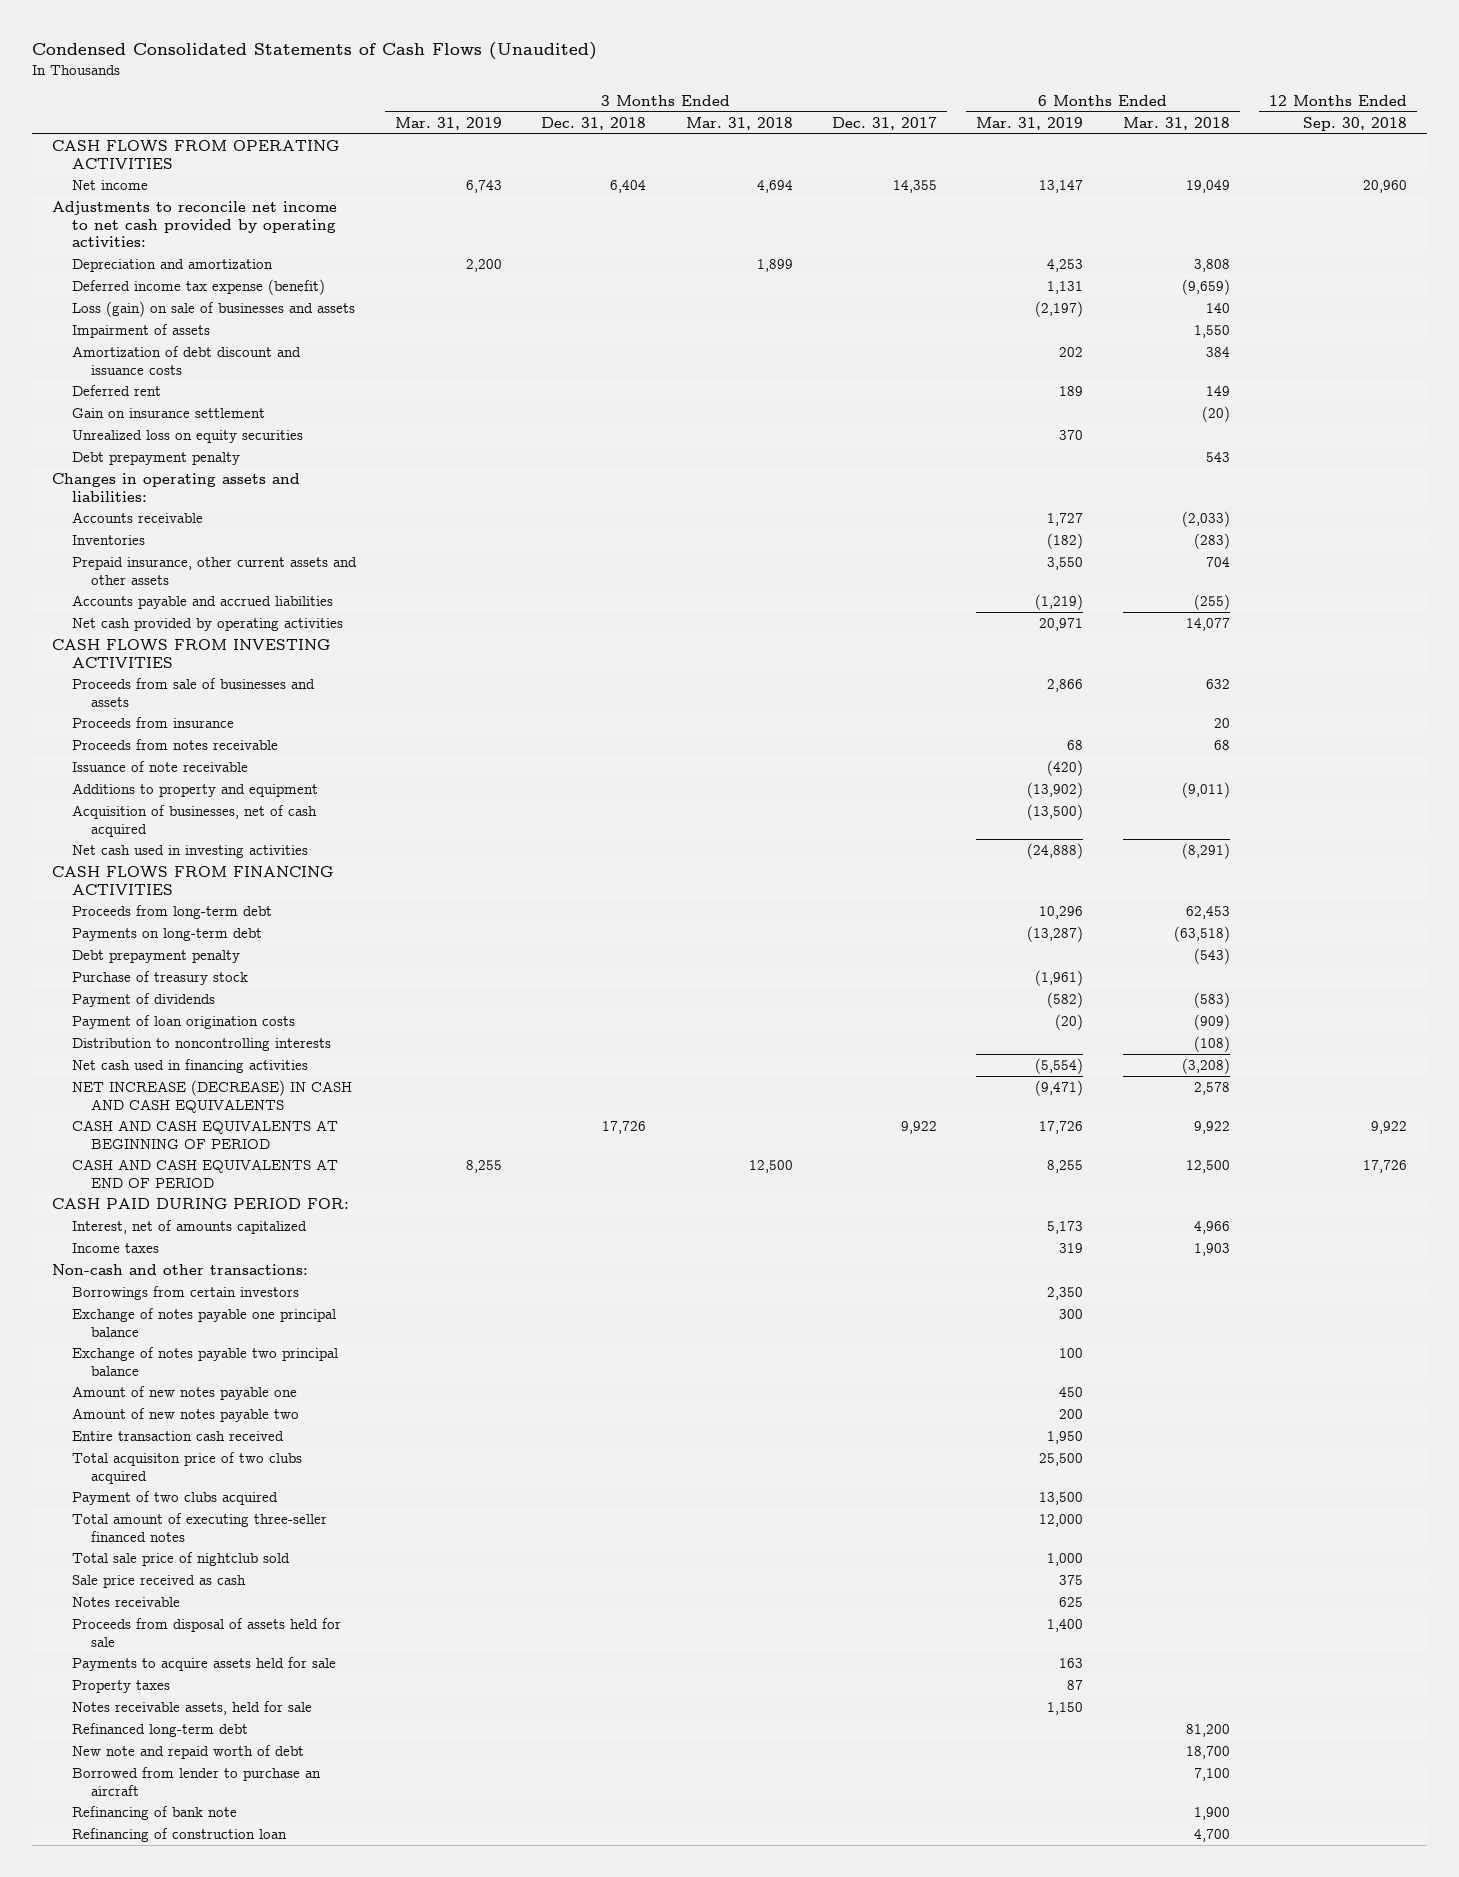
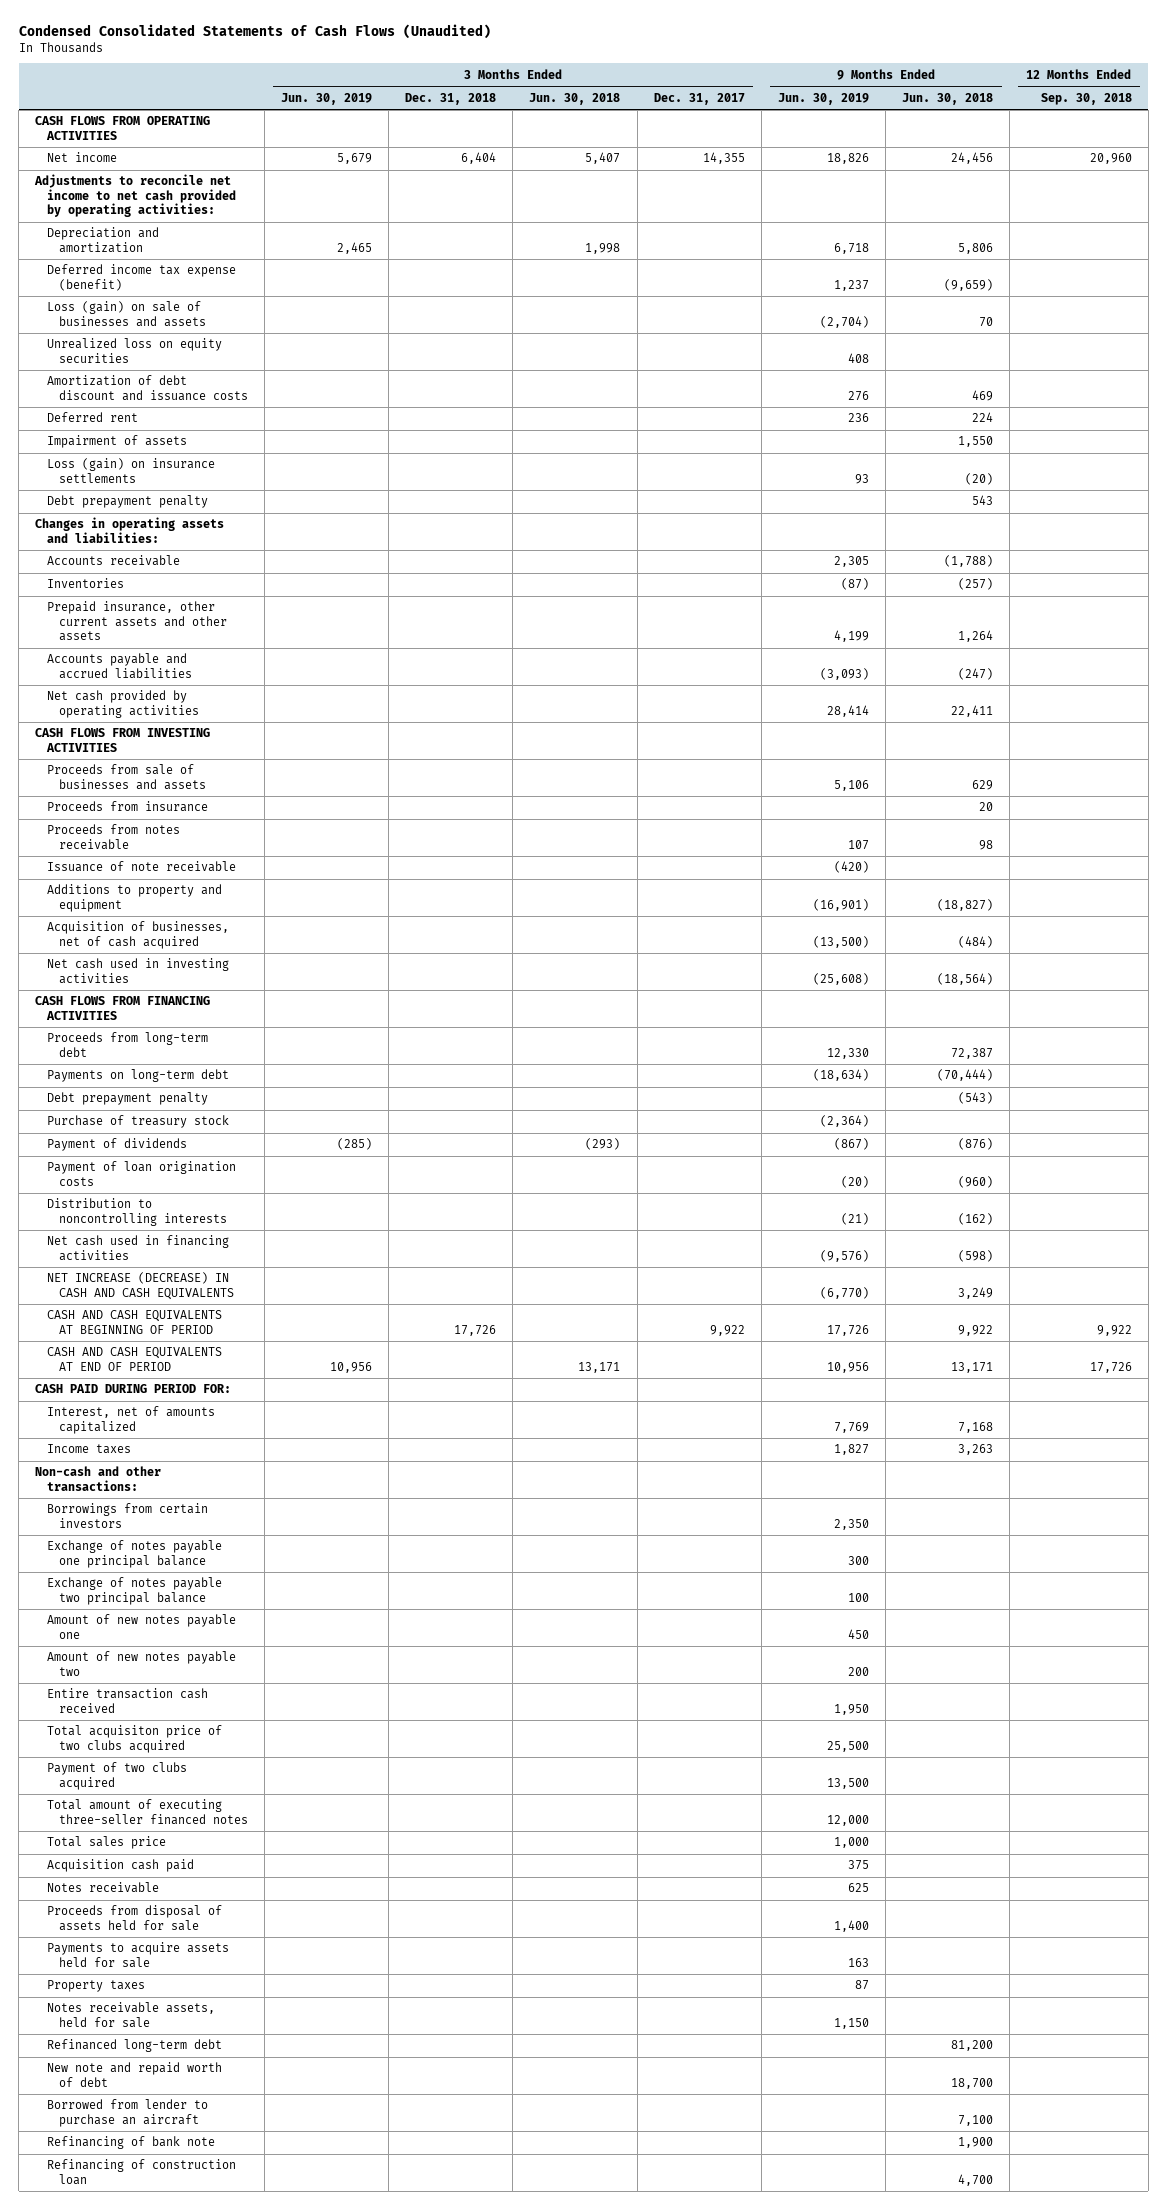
- | 3 Months Ended Mar. 31, 2019 | 3 Months Ended Dec. 31, 2018 | 3 Months Ended Mar. 31, 2018 | 3 Months Ended Dec. 31, 2017 | 6 Months Ended Mar. 31, 2019 | 6 Months Ended Mar. 31, 2018 | 12 Months Ended Sep. 30, 2018
+ | 3 Months Ended Jun. 30, 2019 | 3 Months Ended Dec. 31, 2018 | 3 Months Ended Jun. 30, 2018 | 3 Months Ended Dec. 31, 2017 | 9 Months Ended Jun. 30, 2019 | 9 Months Ended Jun. 30, 2018 | 12 Months Ended Sep. 30, 2018
moved up: Unrealized loss on equity securities | | | | | 408 | |
- Gain on insurance settlement | | | | | | (20) |
moved down: Impairment of assets | | | | | | 1,550 |
+ Loss (gain) on insurance settlements | | | | | 93 | (20) |
- Total sale price of nightclub sold | | | | | 1,000 | |
- Sale price received as cash | | | | | 375 | |
+ Total sales price | | | | | 1,000 | |
+ Acquisition cash paid | | | | | 375 | |

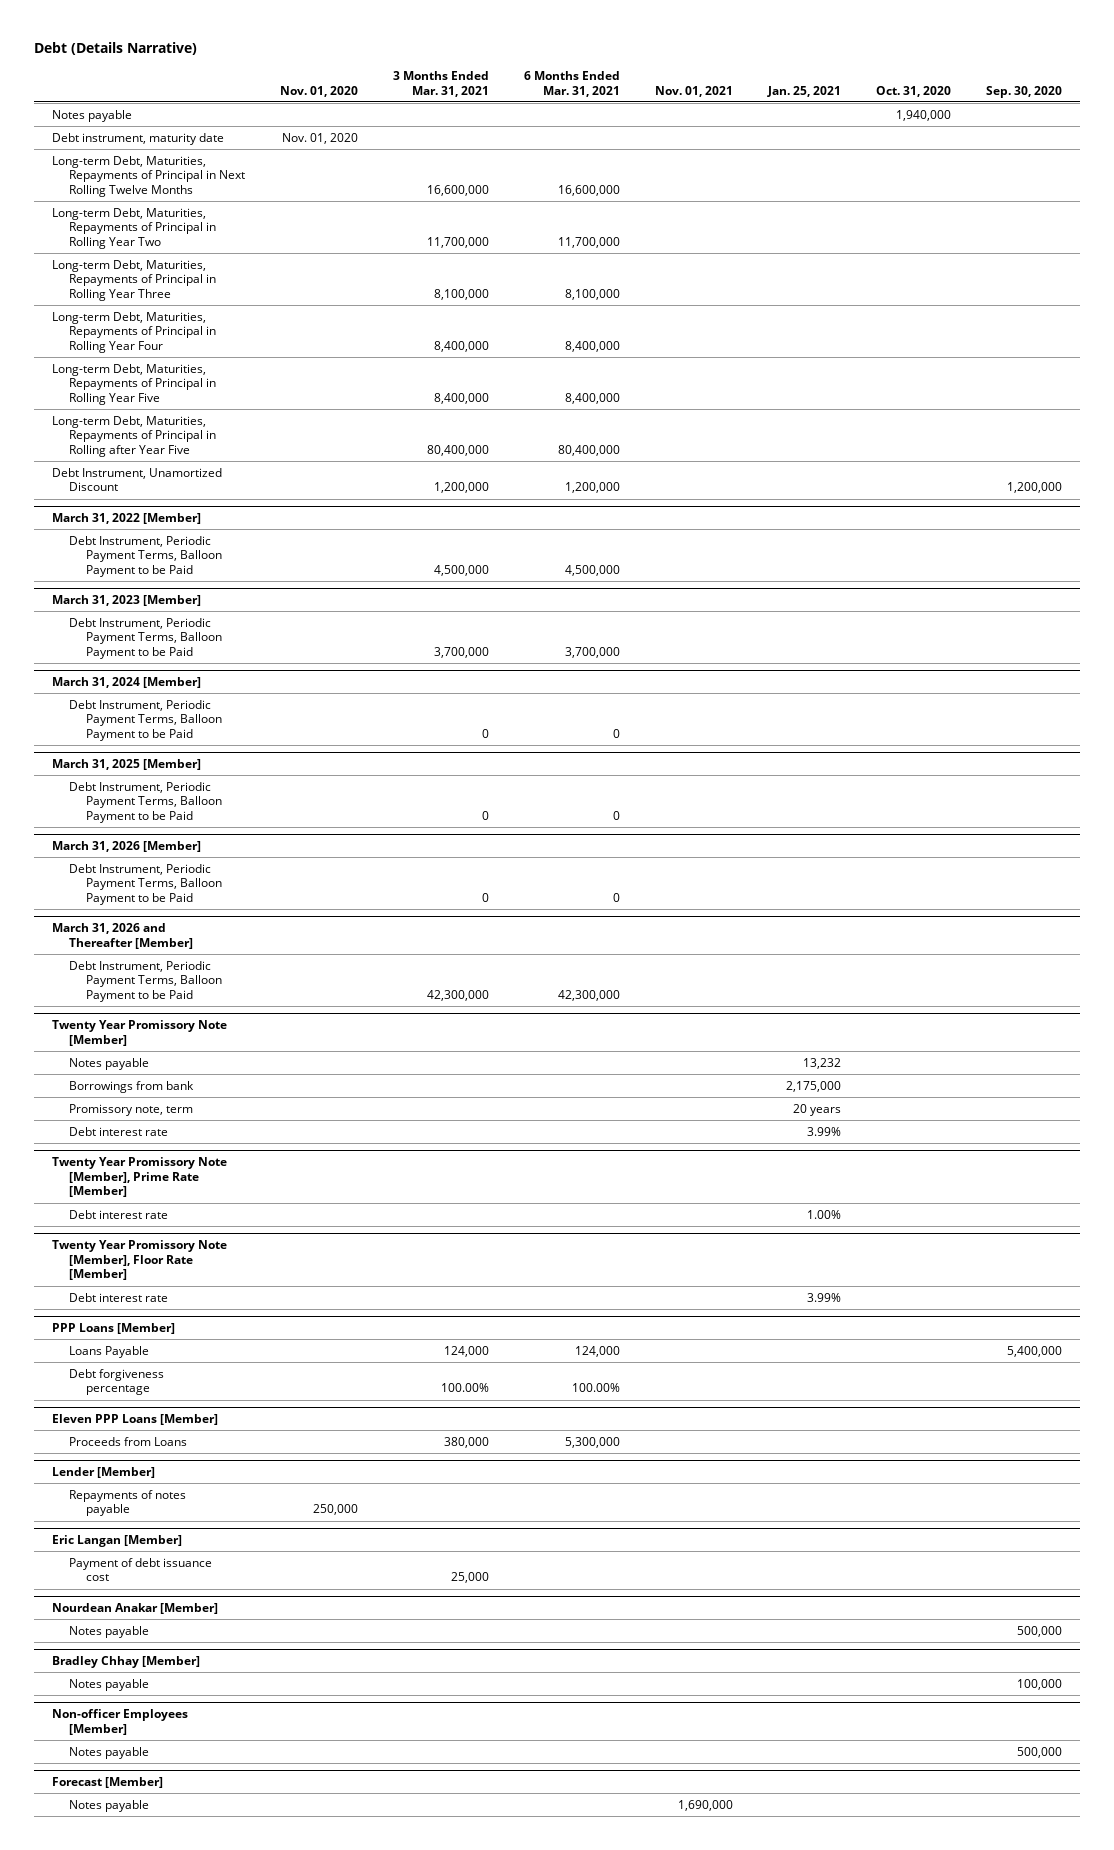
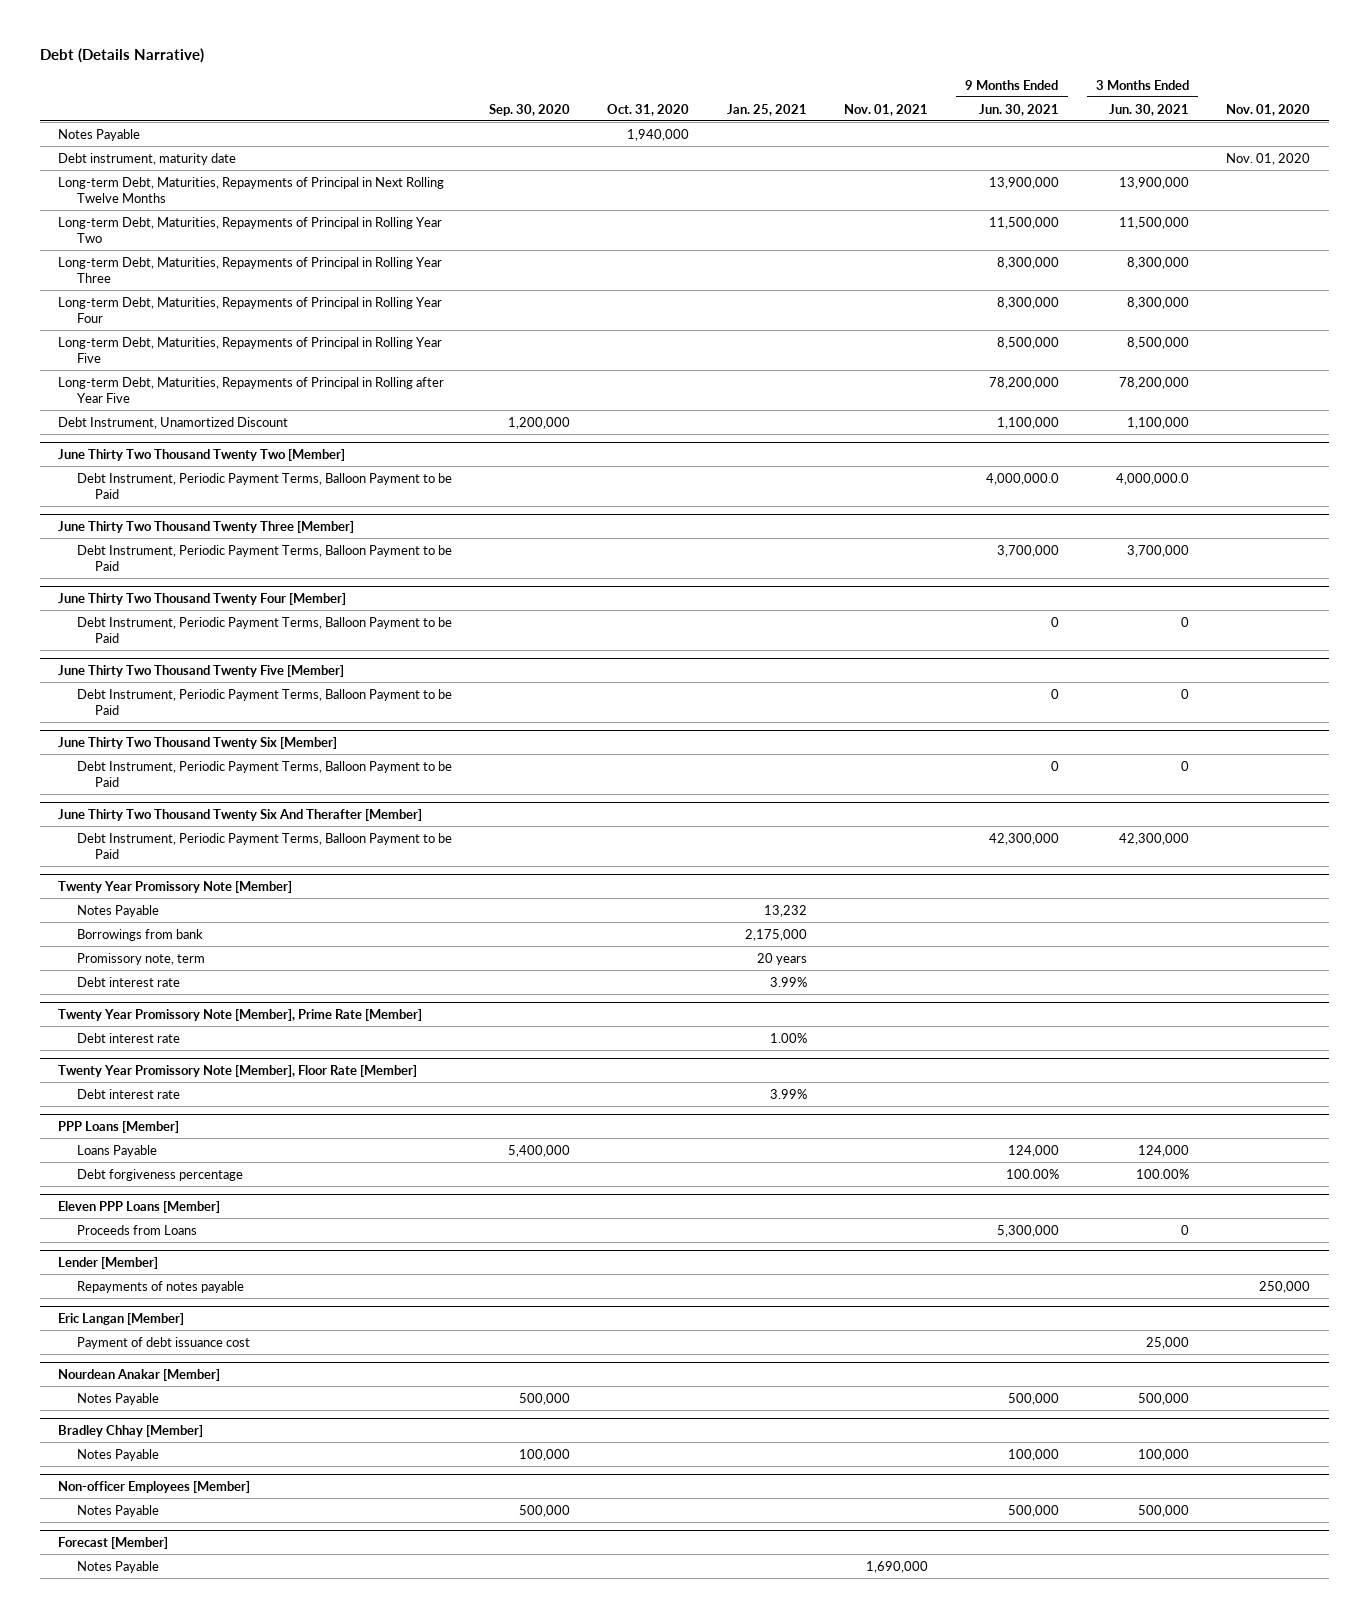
- | Nov. 01, 2020 | 3 Months Ended Mar. 31, 2021 | 6 Months Ended Mar. 31, 2021 | Nov. 01, 2021 | Jan. 25, 2021 | Oct. 31, 2020 | Sep. 30, 2020
+ | Sep. 30, 2020 | Oct. 31, 2020 | Jan. 25, 2021 | Nov. 01, 2021 | 9 Months Ended Jun. 30, 2021 | 3 Months Ended Jun. 30, 2021 | Nov. 01, 2020
- Notes payable | | | | | | 1,940,000 |
+ Notes Payable | | 1,940,000 | | | | |
- March 31, 2022 [Member]
- Debt Instrument, Periodic Payment Terms, Balloon Payment to be Paid | | 4,500,000 | 4,500,000 | | | |
- March 31, 2023 [Member]
- Debt Instrument, Periodic Payment Terms, Balloon Payment to be Paid | | 3,700,000 | 3,700,000 | | | |
- March 31, 2024 [Member]
- Debt Instrument, Periodic Payment Terms, Balloon Payment to be Paid | | 0 | 0 | | | |
- March 31, 2025 [Member]
- Debt Instrument, Periodic Payment Terms, Balloon Payment to be Paid | | 0 | 0 | | | |
- March 31, 2026 [Member]
- Debt Instrument, Periodic Payment Terms, Balloon Payment to be Paid | | 0 | 0 | | | |
- March 31, 2026 and Thereafter [Member]
- Debt Instrument, Periodic Payment Terms, Balloon Payment to be Paid | | 42,300,000 | 42,300,000 | | | |
+ June Thirty Two Thousand Twenty Two [Member]
+ Debt Instrument, Periodic Payment Terms, Balloon Payment to be Paid | | | | | 4,000,000.0 | 4,000,000.0 |
+ June Thirty Two Thousand Twenty Three [Member]
+ Debt Instrument, Periodic Payment Terms, Balloon Payment to be Paid | | | | | 3,700,000 | 3,700,000 |
+ June Thirty Two Thousand Twenty Four [Member]
+ Debt Instrument, Periodic Payment Terms, Balloon Payment to be Paid | | | | | 0 | 0 |
+ June Thirty Two Thousand Twenty Five [Member]
+ Debt Instrument, Periodic Payment Terms, Balloon Payment to be Paid | | | | | 0 | 0 |
+ June Thirty Two Thousand Twenty Six [Member]
+ Debt Instrument, Periodic Payment Terms, Balloon Payment to be Paid | | | | | 0 | 0 |
+ June Thirty Two Thousand Twenty Six And Therafter [Member]
+ Debt Instrument, Periodic Payment Terms, Balloon Payment to be Paid | | | | | 42,300,000 | 42,300,000 |
@ Twenty Year Promissory Note [Member]
- Notes payable | | | | | 13,232 | |
+ Notes Payable | | | 13,232 | | | |
@ Nourdean Anakar [Member]
- Notes payable | | | | | | | 500,000
+ Notes Payable | 500,000 | | | | 500,000 | 500,000 |
@ Bradley Chhay [Member]
- Notes payable | | | | | | | 100,000
+ Notes Payable | 100,000 | | | | 100,000 | 100,000 |
@ Non-officer Employees [Member]
- Notes payable | | | | | | | 500,000
+ Notes Payable | 500,000 | | | | 500,000 | 500,000 |
@ Forecast [Member]
- Notes payable | | | | 1,690,000 | | |
+ Notes Payable | | | | 1,690,000 | | |

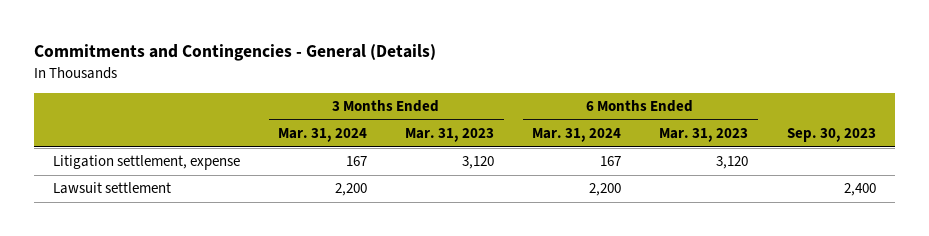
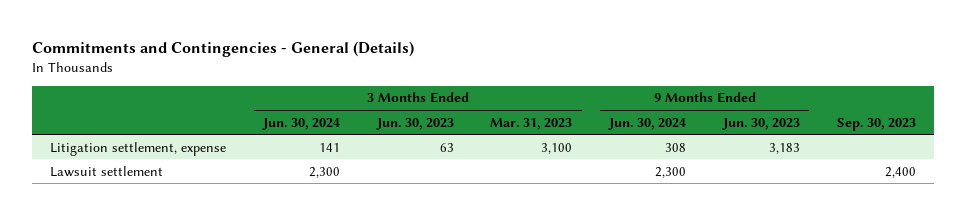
- | 3 Months Ended Mar. 31, 2024 | 3 Months Ended Mar. 31, 2023 | 6 Months Ended Mar. 31, 2024 | 6 Months Ended Mar. 31, 2023 | Sep. 30, 2023
+ | 3 Months Ended Jun. 30, 2024 | 3 Months Ended Jun. 30, 2023 | 3 Months Ended Mar. 31, 2023 | 9 Months Ended Jun. 30, 2024 | 9 Months Ended Jun. 30, 2023 | Sep. 30, 2023
- Litigation settlement, expense | 167 | 3,120 | 167 | 3,120 |
+ Litigation settlement, expense | 141 | 63 | 3,100 | 308 | 3,183 |

